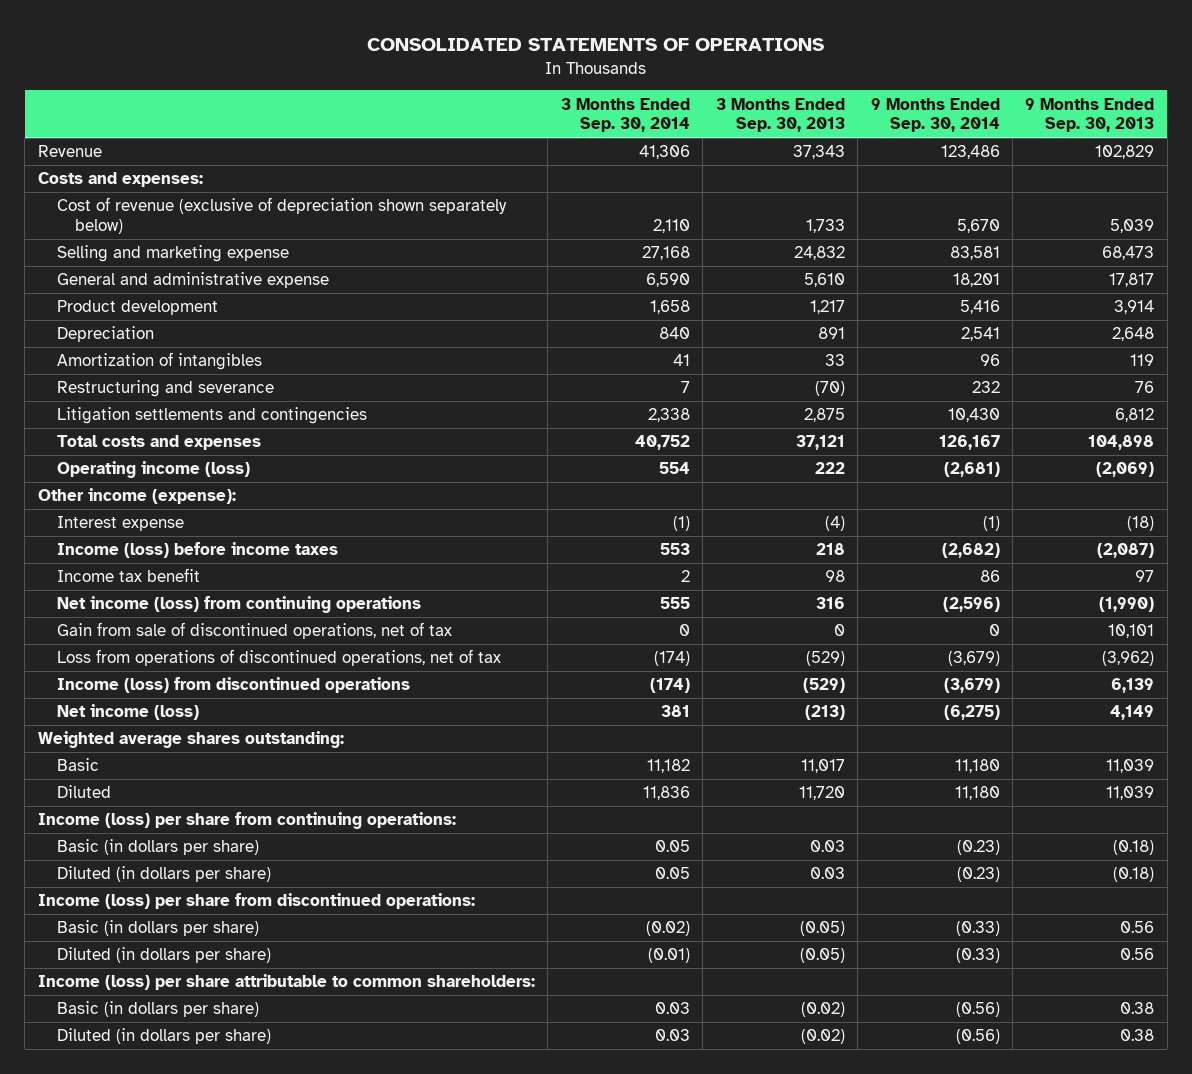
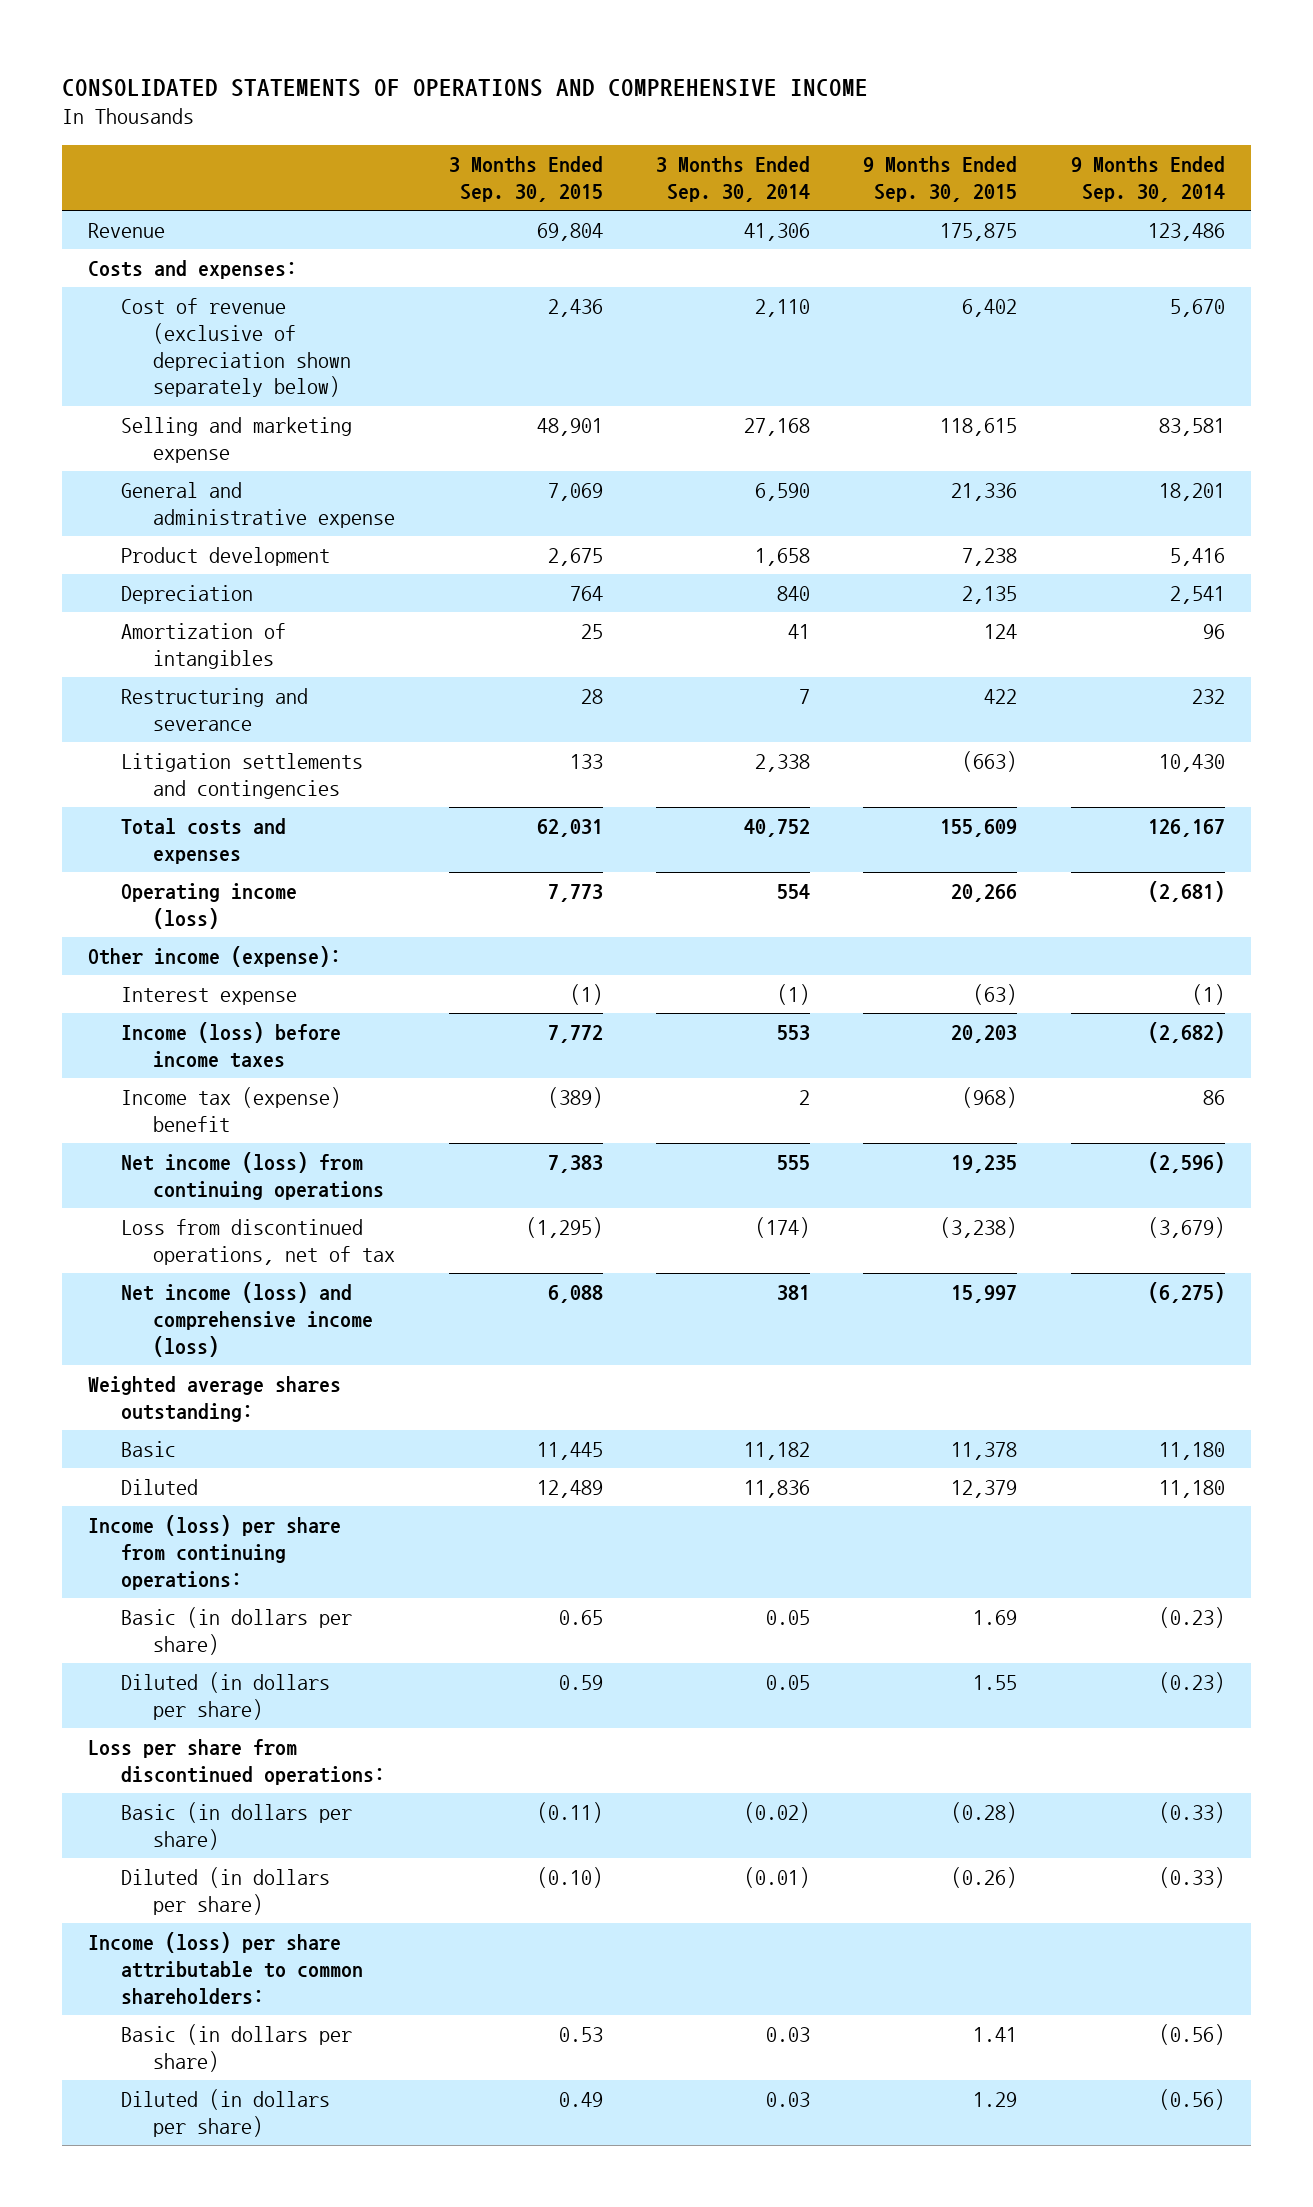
- CONSOLIDATED STATEMENTS OF OPERATIONS
+ CONSOLIDATED STATEMENTS OF OPERATIONS AND COMPREHENSIVE INCOME
- | 3 Months Ended Sep. 30, 2014 | 3 Months Ended Sep. 30, 2013 | 9 Months Ended Sep. 30, 2014 | 9 Months Ended Sep. 30, 2013
+ | 3 Months Ended Sep. 30, 2015 | 3 Months Ended Sep. 30, 2014 | 9 Months Ended Sep. 30, 2015 | 9 Months Ended Sep. 30, 2014
- Income tax benefit | 2 | 98 | 86 | 97
+ Income tax (expense) benefit | (389) | 2 | (968) | 86
- Gain from sale of discontinued operations, net of tax | 0 | 0 | 0 | 10,101
- Loss from operations of discontinued operations, net of tax | (174) | (529) | (3,679) | (3,962)
- Income (loss) from discontinued operations | (174) | (529) | (3,679) | 6,139
- Net income (loss) | 381 | (213) | (6,275) | 4,149
+ Loss from discontinued operations, net of tax | (1,295) | (174) | (3,238) | (3,679)
+ Net income (loss) and comprehensive income (loss) | 6,088 | 381 | 15,997 | (6,275)
- Income (loss) per share from discontinued operations:
+ Loss per share from discontinued operations:

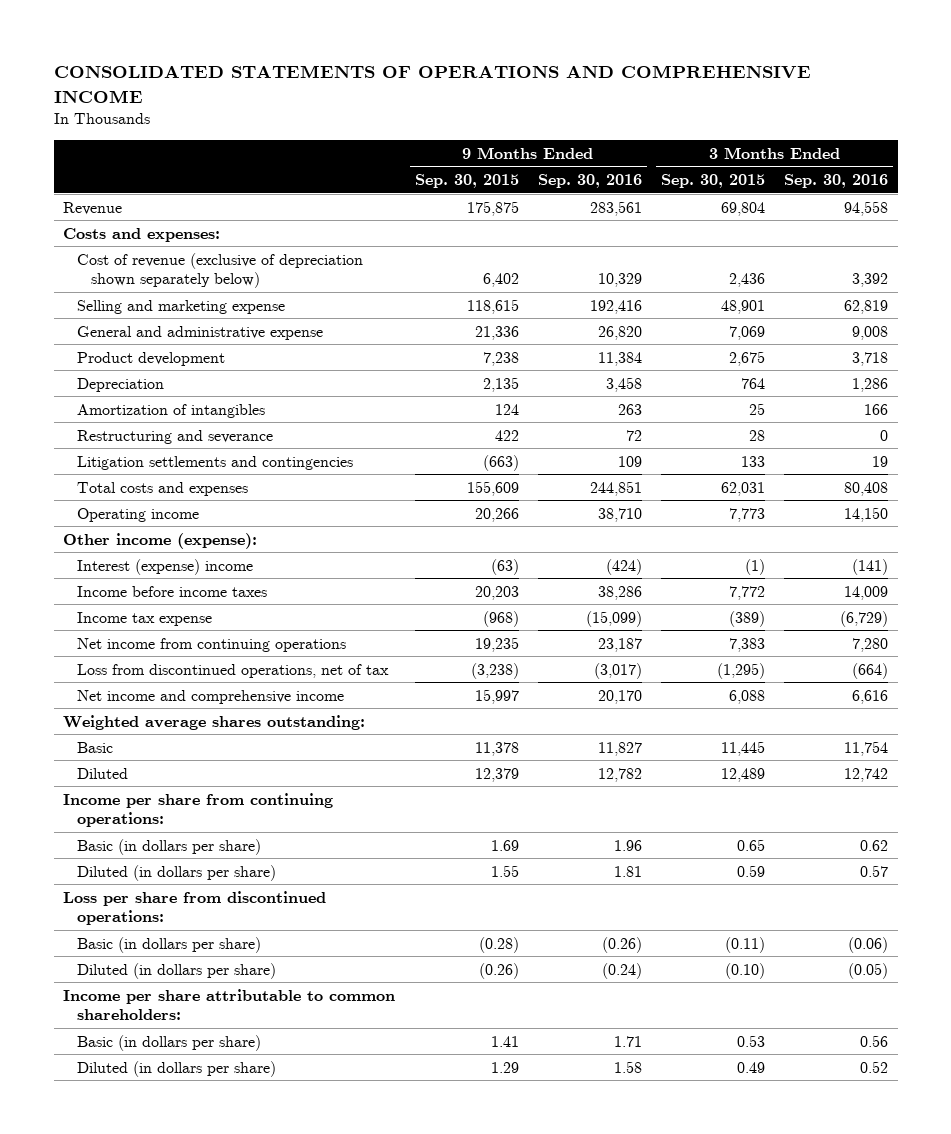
- | 3 Months Ended Sep. 30, 2015 | 3 Months Ended Sep. 30, 2014 | 9 Months Ended Sep. 30, 2015 | 9 Months Ended Sep. 30, 2014
+ | 9 Months Ended Sep. 30, 2015 | 9 Months Ended Sep. 30, 2016 | 3 Months Ended Sep. 30, 2015 | 3 Months Ended Sep. 30, 2016
- Operating income (loss) | 7,773 | 554 | 20,266 | (2,681)
+ Operating income | 20,266 | 38,710 | 7,773 | 14,150
- Interest expense | (1) | (1) | (63) | (1)
- Income (loss) before income taxes | 7,772 | 553 | 20,203 | (2,682)
- Income tax (expense) benefit | (389) | 2 | (968) | 86
- Net income (loss) from continuing operations | 7,383 | 555 | 19,235 | (2,596)
+ Interest (expense) income | (63) | (424) | (1) | (141)
+ Income before income taxes | 20,203 | 38,286 | 7,772 | 14,009
+ Income tax expense | (968) | (15,099) | (389) | (6,729)
+ Net income from continuing operations | 19,235 | 23,187 | 7,383 | 7,280
- Net income (loss) and comprehensive income (loss) | 6,088 | 381 | 15,997 | (6,275)
+ Net income and comprehensive income | 15,997 | 20,170 | 6,088 | 6,616
- Income (loss) per share from continuing operations:
+ Income per share from continuing operations:
- Income (loss) per share attributable to common shareholders:
+ Income per share attributable to common shareholders:

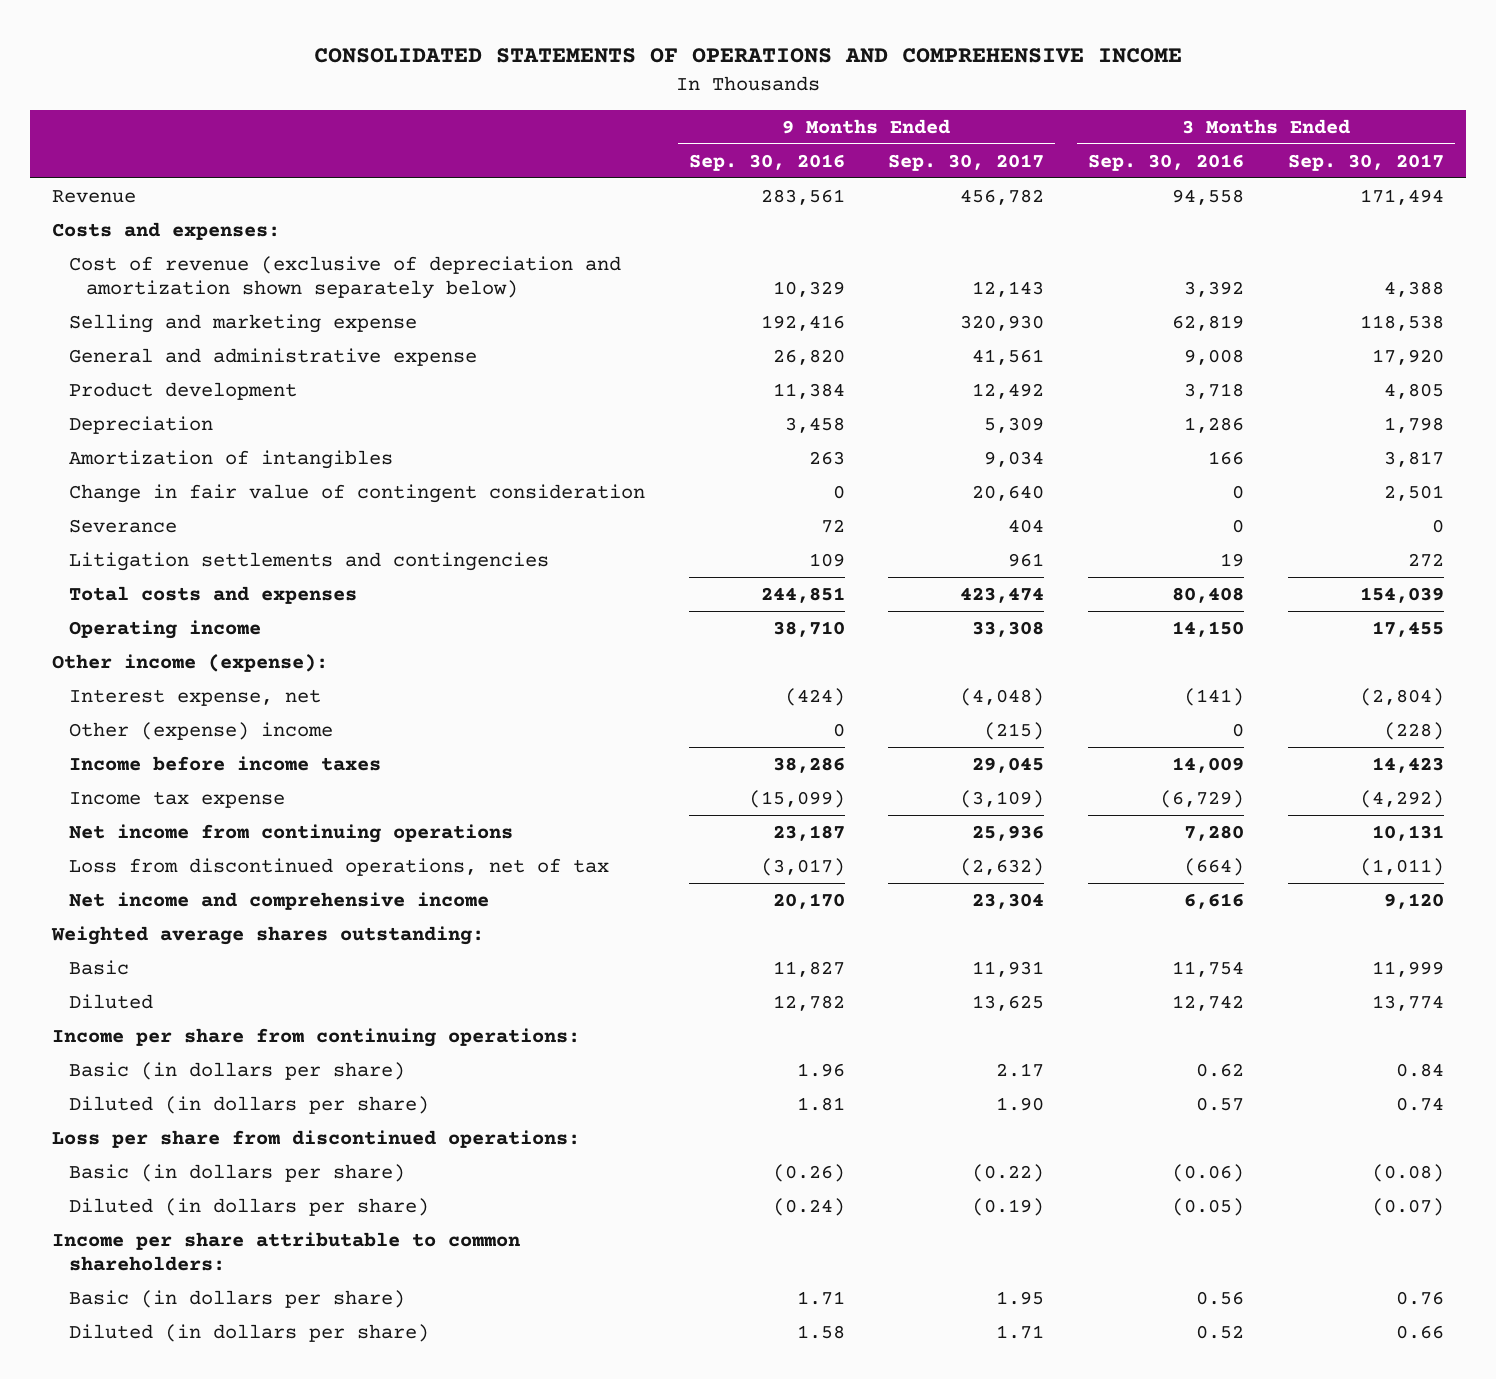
- | 9 Months Ended Sep. 30, 2015 | 9 Months Ended Sep. 30, 2016 | 3 Months Ended Sep. 30, 2015 | 3 Months Ended Sep. 30, 2016
+ | 9 Months Ended Sep. 30, 2016 | 9 Months Ended Sep. 30, 2017 | 3 Months Ended Sep. 30, 2016 | 3 Months Ended Sep. 30, 2017
- Cost of revenue (exclusive of depreciation shown separately below) | 6,402 | 10,329 | 2,436 | 3,392
+ Cost of revenue (exclusive of depreciation and amortization shown separately below) | 10,329 | 12,143 | 3,392 | 4,388
- Restructuring and severance | 422 | 72 | 28 | 0
+ Change in fair value of contingent consideration | 0 | 20,640 | 0 | 2,501
+ Severance | 72 | 404 | 0 | 0
- Interest (expense) income | (63) | (424) | (1) | (141)
+ Interest expense, net | (424) | (4,048) | (141) | (2,804)
+ Other (expense) income | 0 | (215) | 0 | (228)

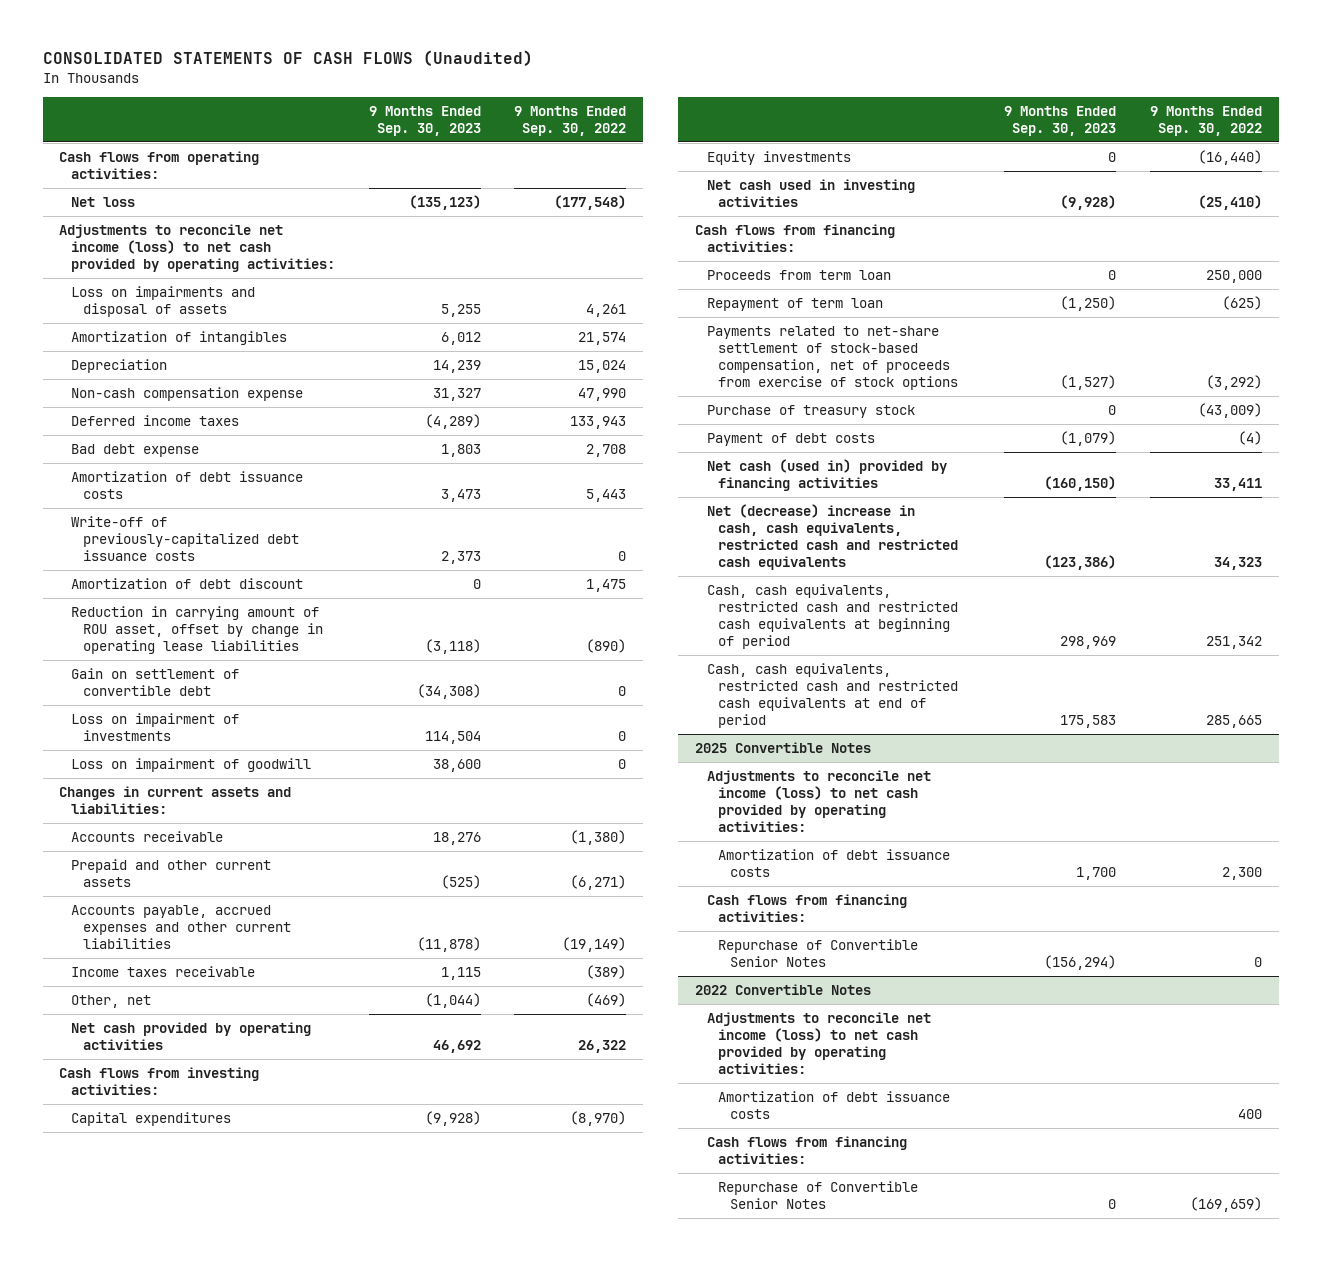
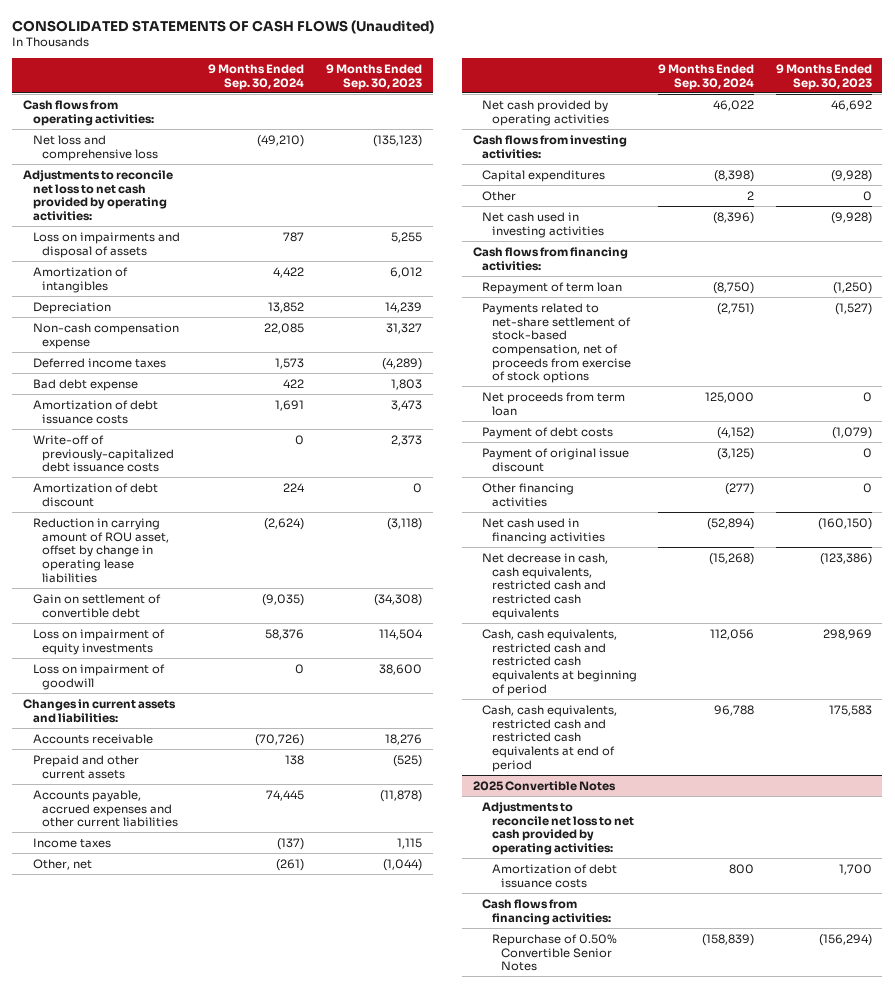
- | 9 Months Ended Sep. 30, 2023 | 9 Months Ended Sep. 30, 2022
+ | 9 Months Ended Sep. 30, 2024 | 9 Months Ended Sep. 30, 2023
- Net loss | (135,123) | (177,548)
- Adjustments to reconcile net income (loss) to net cash provided by operating activities:
+ Net loss and comprehensive loss | (49,210) | (135,123)
+ Adjustments to reconcile net loss to net cash provided by operating activities:
- Loss on impairment of investments | 114,504 | 0
+ Loss on impairment of equity investments | 58,376 | 114,504
- Income taxes receivable | 1,115 | (389)
+ Income taxes | (137) | 1,115
- Equity investments | 0 | (16,440)
+ Other | 2 | 0
- Proceeds from term loan | 0 | 250,000
- Purchase of treasury stock | 0 | (43,009)
+ Net proceeds from term loan | 125,000 | 0
- Net cash (used in) provided by financing activities | (160,150) | 33,411
- Net (decrease) increase in cash, cash equivalents, restricted cash and restricted cash equivalents | (123,386) | 34,323
+ Payment of original issue discount | (3,125) | 0
+ Other financing activities | (277) | 0
+ Net cash used in financing activities | (52,894) | (160,150)
+ Net decrease in cash, cash equivalents, restricted cash and restricted cash equivalents | (15,268) | (123,386)
@ 2025 Convertible Notes
- Adjustments to reconcile net income (loss) to net cash provided by operating activities:
+ Adjustments to reconcile net loss to net cash provided by operating activities:
- Repurchase of Convertible Senior Notes | (156,294) | 0
- 2022 Convertible Notes
- Adjustments to reconcile net income (loss) to net cash provided by operating activities:
- Amortization of debt issuance costs | | 400
- Cash flows from financing activities:
- Repurchase of Convertible Senior Notes | 0 | (169,659)
@ 2025 Convertible Notes
+ Repurchase of 0.50% Convertible Senior Notes | (158,839) | (156,294)

